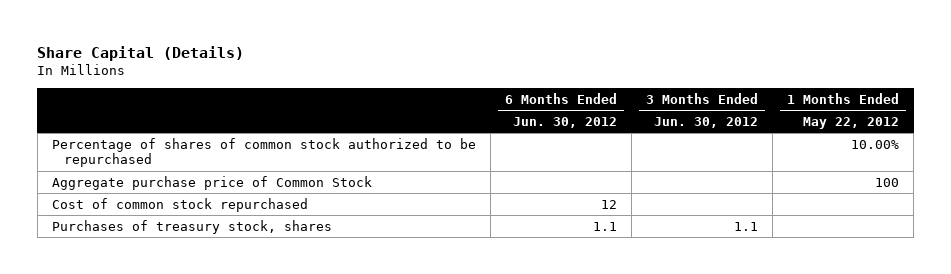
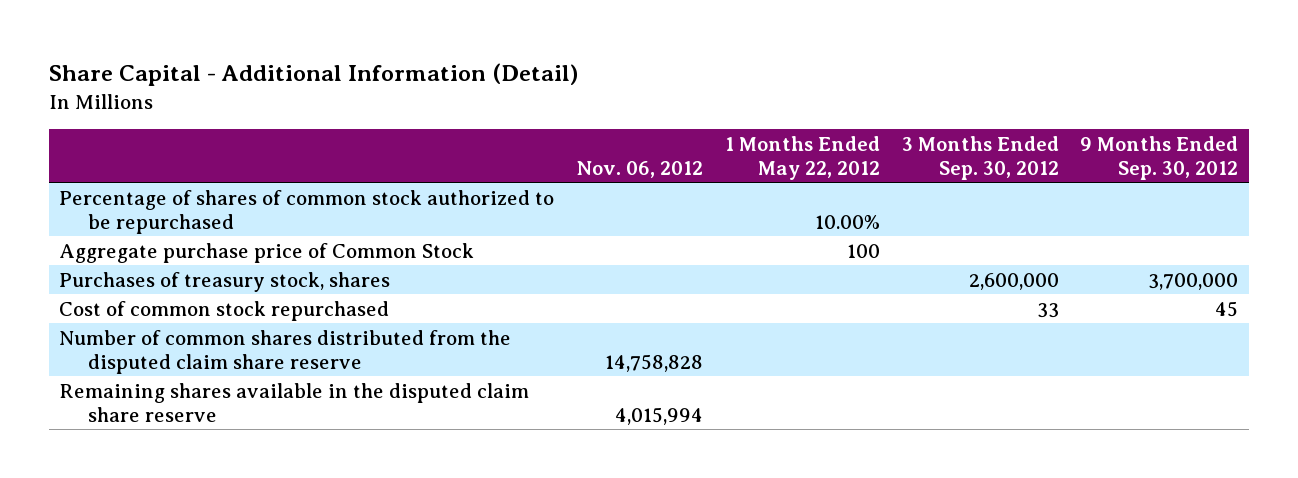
- Share Capital (Details)
+ Share Capital - Additional Information (Detail)
- | 6 Months Ended Jun. 30, 2012 | 3 Months Ended Jun. 30, 2012 | 1 Months Ended May 22, 2012
+ | Nov. 06, 2012 | 1 Months Ended May 22, 2012 | 3 Months Ended Sep. 30, 2012 | 9 Months Ended Sep. 30, 2012
moved down: Cost of common stock repurchased | | | 33 | 45
+ Number of common shares distributed from the disputed claim share reserve | 14,758,828 | | |
+ Remaining shares available in the disputed claim share reserve | 4,015,994 | | |

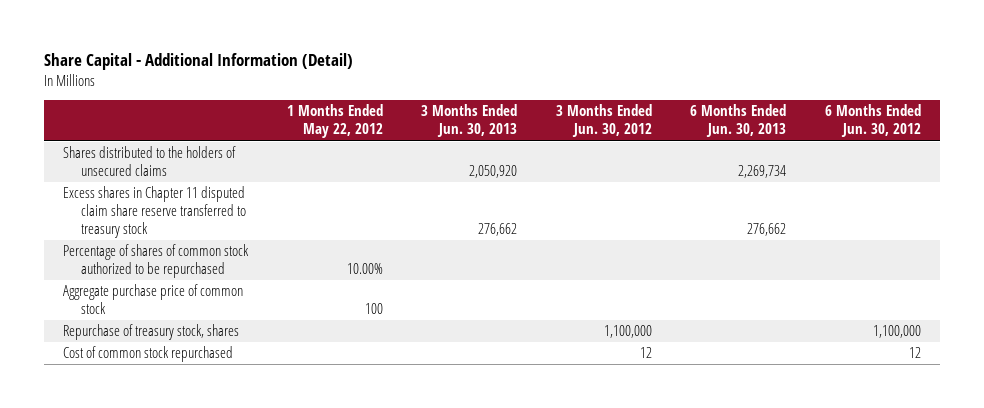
- | Nov. 06, 2012 | 1 Months Ended May 22, 2012 | 3 Months Ended Sep. 30, 2012 | 9 Months Ended Sep. 30, 2012
+ | 1 Months Ended May 22, 2012 | 3 Months Ended Jun. 30, 2013 | 3 Months Ended Jun. 30, 2012 | 6 Months Ended Jun. 30, 2013 | 6 Months Ended Jun. 30, 2012
+ Shares distributed to the holders of unsecured claims | | 2,050,920 | | 2,269,734 |
+ Excess shares in Chapter 11 disputed claim share reserve transferred to treasury stock | | 276,662 | | 276,662 |
- Aggregate purchase price of Common Stock | | 100 | |
- Purchases of treasury stock, shares | | | 2,600,000 | 3,700,000
+ Aggregate purchase price of common stock | 100 | | | |
+ Repurchase of treasury stock, shares | | | 1,100,000 | | 1,100,000
- Number of common shares distributed from the disputed claim share reserve | 14,758,828 | | |
- Remaining shares available in the disputed claim share reserve | 4,015,994 | | |

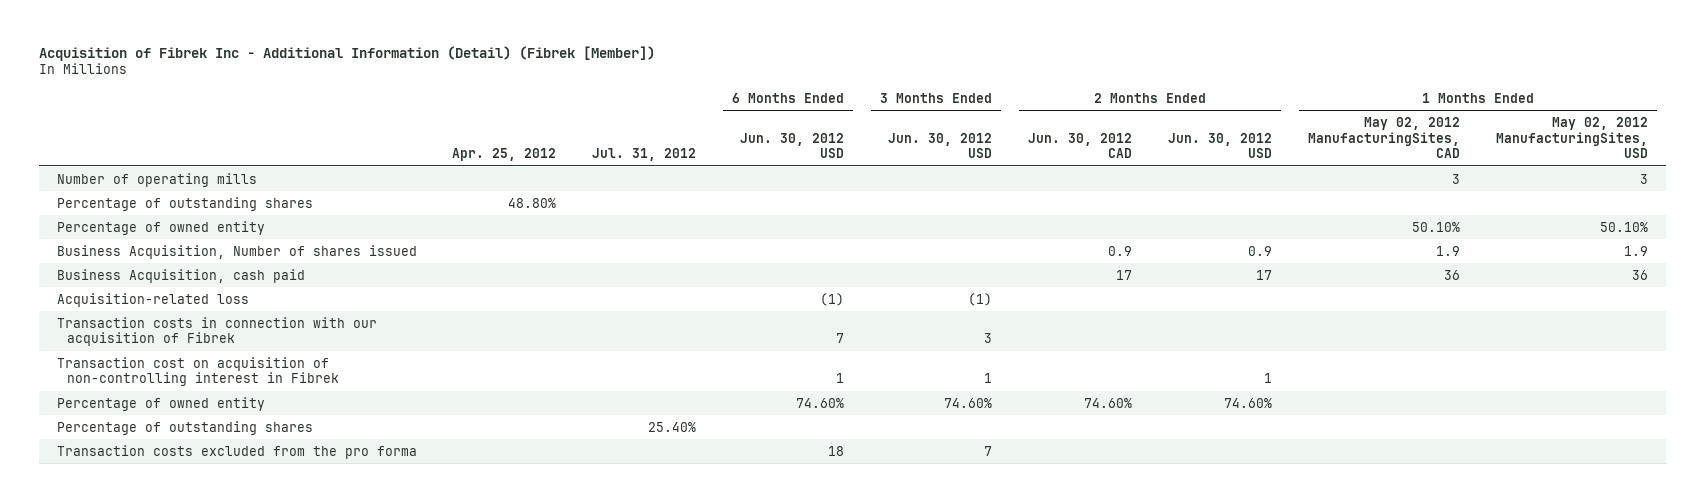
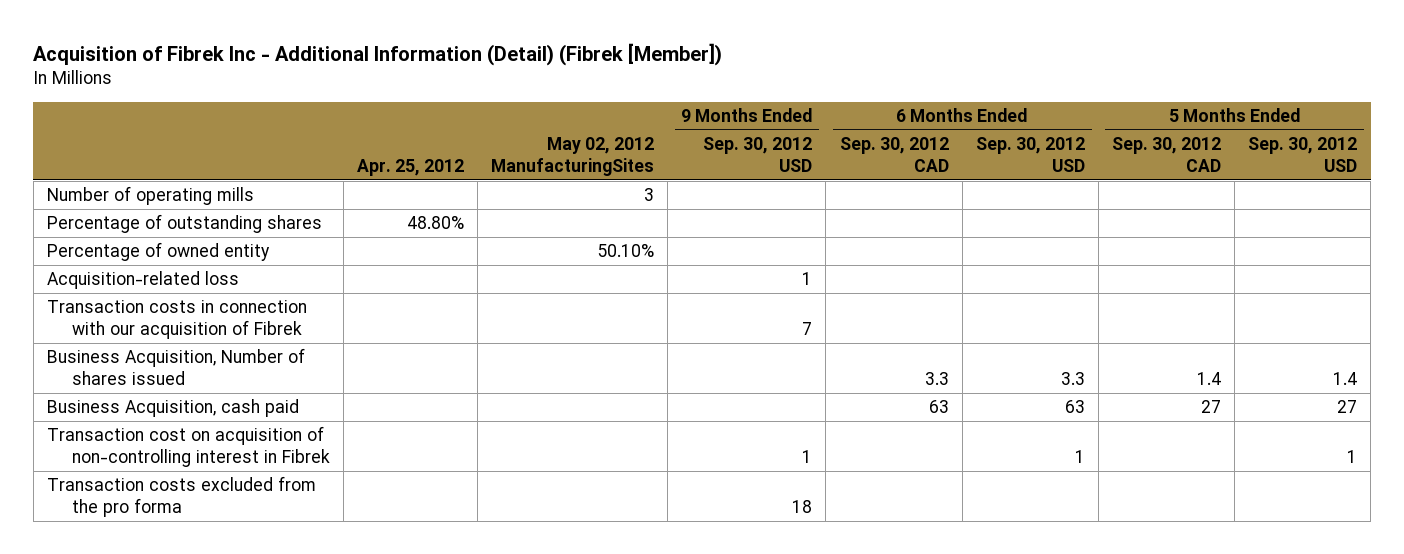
- | Apr. 25, 2012 | Jul. 31, 2012 | 6 Months Ended Jun. 30, 2012 USD | 3 Months Ended Jun. 30, 2012 USD | 2 Months Ended Jun. 30, 2012 CAD | 2 Months Ended Jun. 30, 2012 USD | 1 Months Ended May 02, 2012 ManufacturingSites, CAD | 1 Months Ended May 02, 2012 ManufacturingSites, USD
+ | Apr. 25, 2012 | May 02, 2012 ManufacturingSites | 9 Months Ended Sep. 30, 2012 USD | 6 Months Ended Sep. 30, 2012 CAD | 6 Months Ended Sep. 30, 2012 USD | 5 Months Ended Sep. 30, 2012 CAD | 5 Months Ended Sep. 30, 2012 USD
moved down: Business Acquisition, Number of shares issued | | | | 3.3 | 3.3 | 1.4 | 1.4
moved down: Business Acquisition, cash paid | | | | 63 | 63 | 27 | 27
- Percentage of owned entity | | | 74.60% | 74.60% | 74.60% | 74.60% | |
- Percentage of outstanding shares | | 25.40% | | | | | |

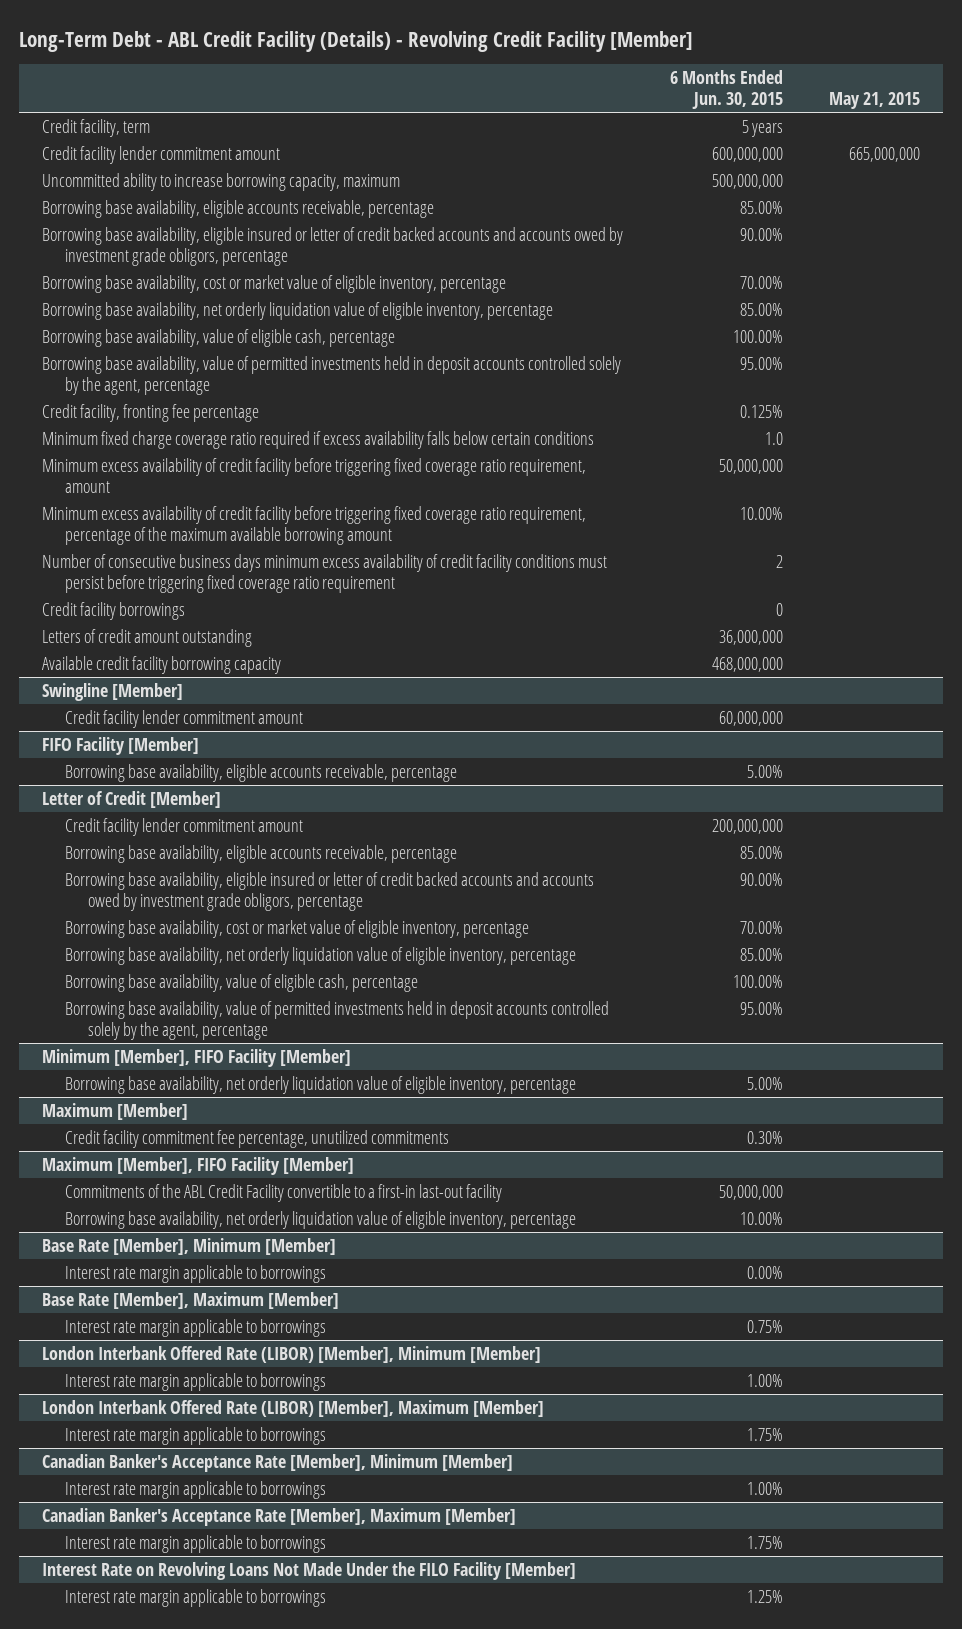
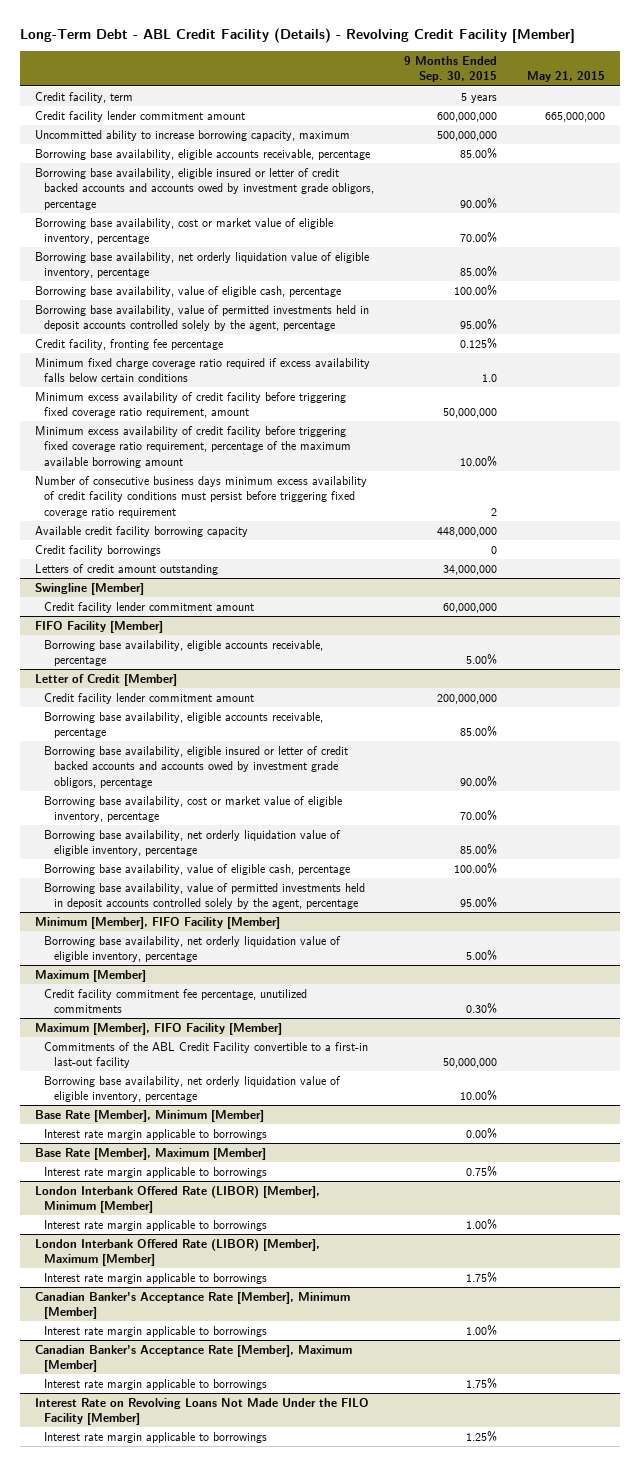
- | 6 Months Ended Jun. 30, 2015 | May 21, 2015
+ | 9 Months Ended Sep. 30, 2015 | May 21, 2015
moved up: Available credit facility borrowing capacity | 448,000,000 |

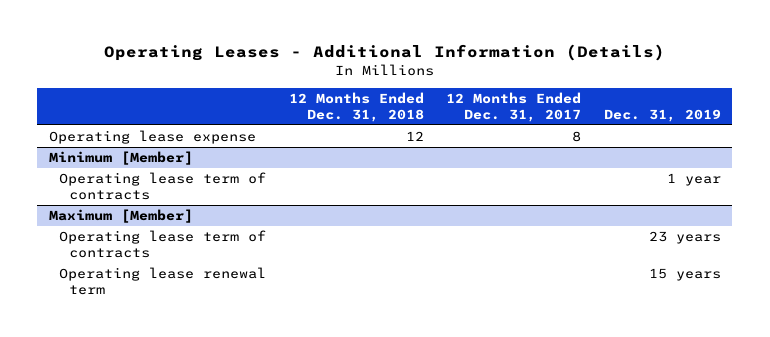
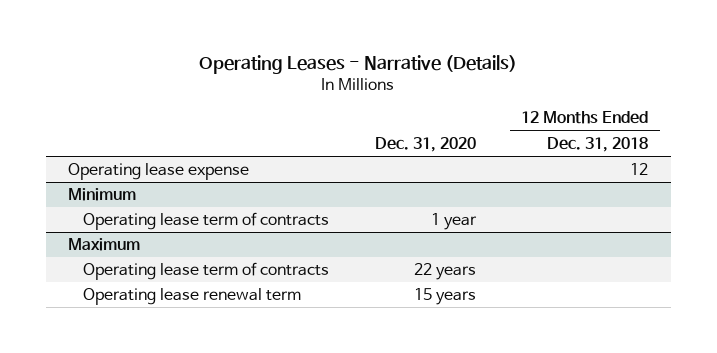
- Operating Leases - Additional Information (Details)
+ Operating Leases - Narrative (Details)
- | 12 Months Ended Dec. 31, 2018 | 12 Months Ended Dec. 31, 2017 | Dec. 31, 2019
+ | Dec. 31, 2020 | 12 Months Ended Dec. 31, 2018
- Minimum [Member]
+ Minimum
- Maximum [Member]
+ Maximum

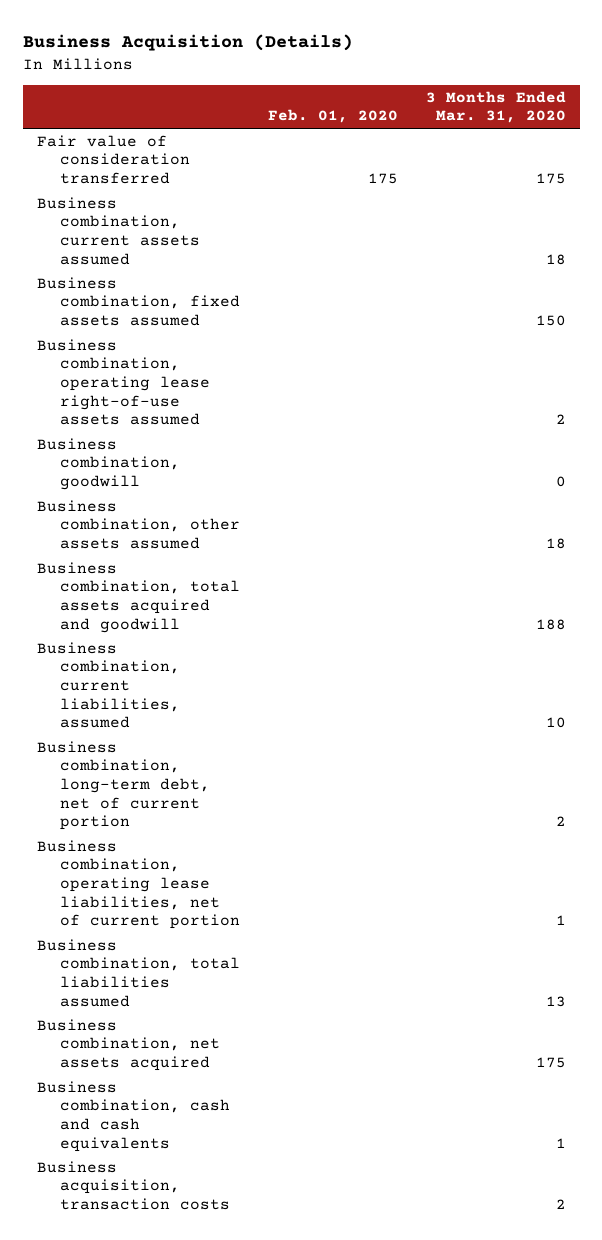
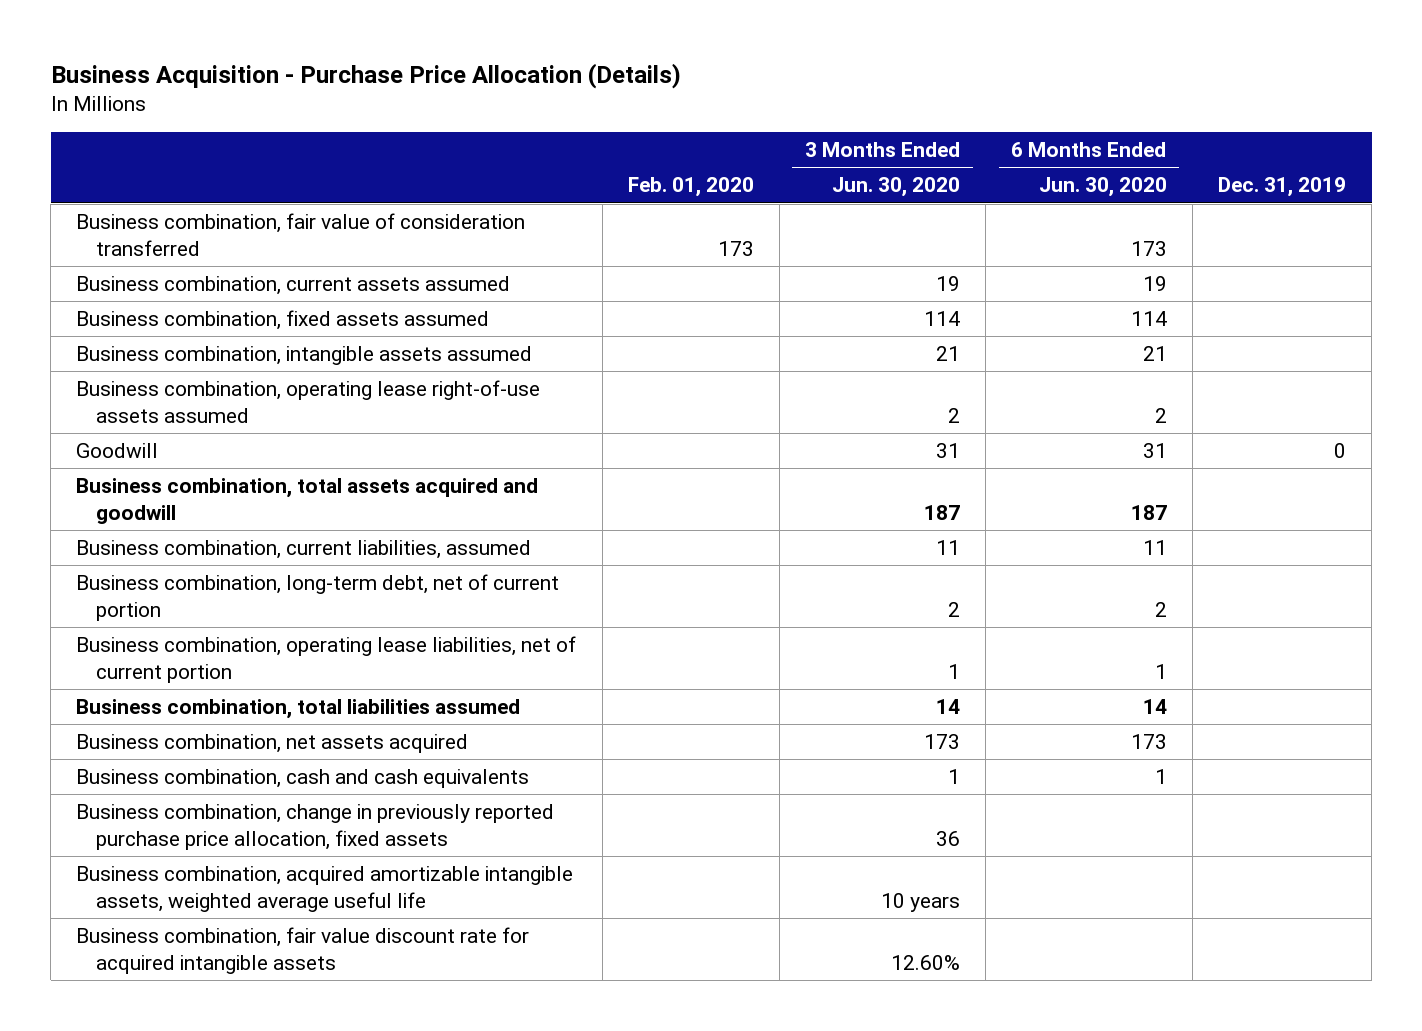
- Business Acquisition (Details)
+ Business Acquisition - Purchase Price Allocation (Details)
- | Feb. 01, 2020 | 3 Months Ended Mar. 31, 2020
+ | Feb. 01, 2020 | 3 Months Ended Jun. 30, 2020 | 6 Months Ended Jun. 30, 2020 | Dec. 31, 2019
- Fair value of consideration transferred | 175 | 175
+ Business combination, fair value of consideration transferred | 173 | | 173 |
+ Business combination, intangible assets assumed | | 21 | 21 |
- Business combination, goodwill | | 0
- Business combination, other assets assumed | | 18
+ Goodwill | | 31 | 31 | 0
- Business acquisition, transaction costs | | 2
+ Business combination, change in previously reported purchase price allocation, fixed assets | | 36 | |
+ Business combination, acquired amortizable intangible assets, weighted average useful life | | 10 years | |
+ Business combination, fair value discount rate for acquired intangible assets | | 12.60% | |

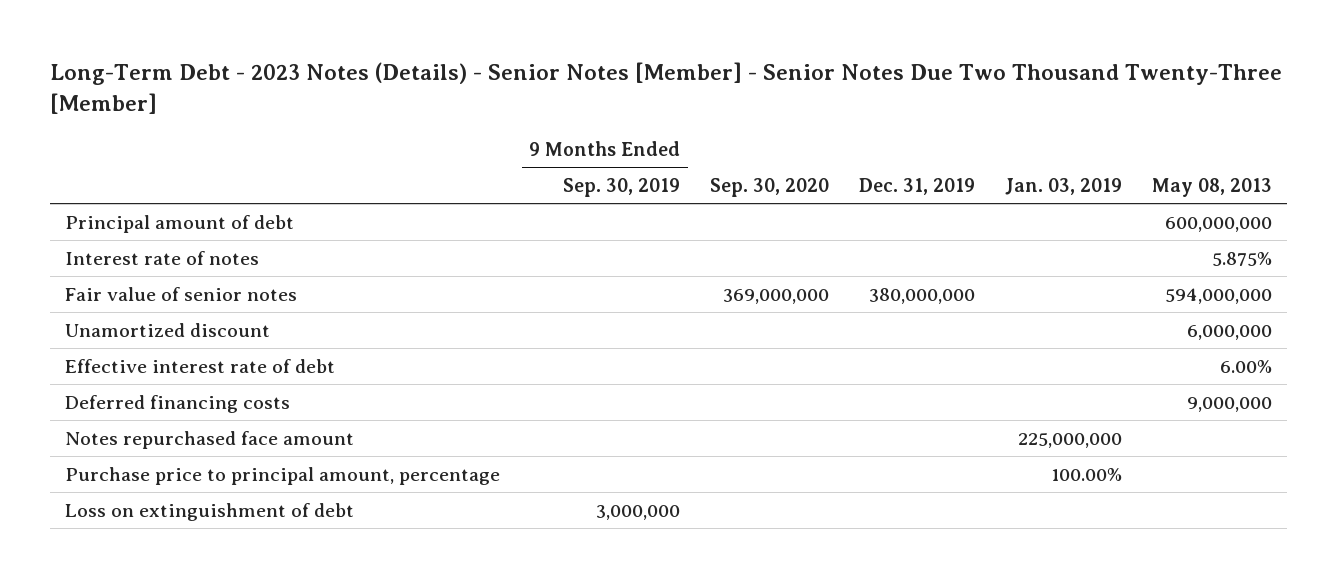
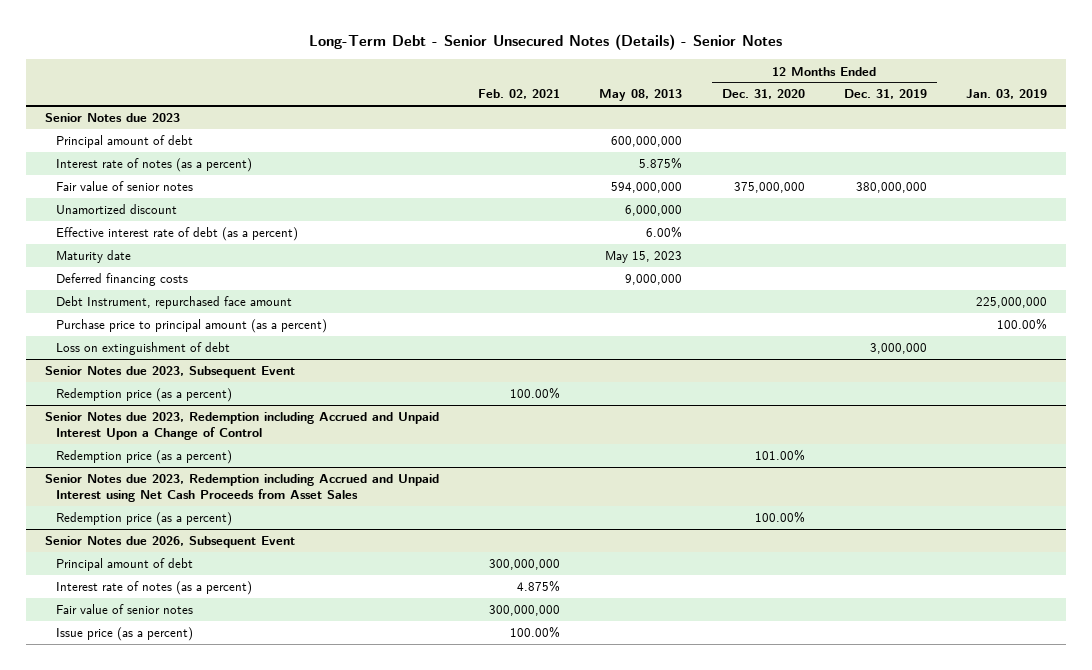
- Long-Term Debt - 2023 Notes (Details) - Senior Notes [Member] - Senior Notes Due Two Thousand Twenty-Three [Member]
+ Long-Term Debt - Senior Unsecured Notes (Details) - Senior Notes
- | 9 Months Ended Sep. 30, 2019 | Sep. 30, 2020 | Dec. 31, 2019 | Jan. 03, 2019 | May 08, 2013
+ | Feb. 02, 2021 | May 08, 2013 | 12 Months Ended Dec. 31, 2020 | 12 Months Ended Dec. 31, 2019 | Jan. 03, 2019
+ Senior Notes due 2023
- Interest rate of notes | | | | | 5.875%
+ Interest rate of notes (as a percent) | | 5.875% | | |
- Effective interest rate of debt | | | | | 6.00%
+ Effective interest rate of debt (as a percent) | | 6.00% | | |
+ Maturity date | | May 15, 2023 | | |
- Notes repurchased face amount | | | | 225,000,000 |
- Purchase price to principal amount, percentage | | | | 100.00% |
+ Debt Instrument, repurchased face amount | | | | | 225,000,000
+ Purchase price to principal amount (as a percent) | | | | | 100.00%
+ Senior Notes due 2023, Subsequent Event
+ Redemption price (as a percent) | 100.00% | | | |
+ Senior Notes due 2023, Redemption including Accrued and Unpaid Interest Upon a Change of Control
+ Redemption price (as a percent) | | | 101.00% | |
+ Senior Notes due 2023, Redemption including Accrued and Unpaid Interest using Net Cash Proceeds from Asset Sales
+ Redemption price (as a percent) | | | 100.00% | |
+ Senior Notes due 2026, Subsequent Event
+ Principal amount of debt | 300,000,000 | | | |
+ Interest rate of notes (as a percent) | 4.875% | | | |
+ Fair value of senior notes | 300,000,000 | | | |
+ Issue price (as a percent) | 100.00% | | | |

